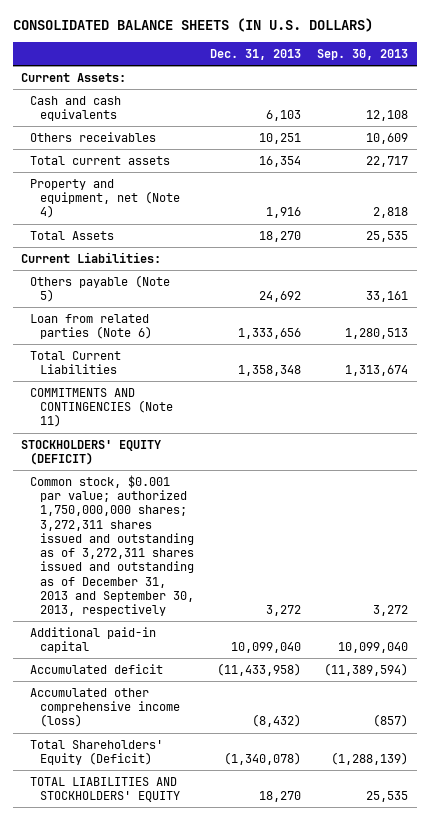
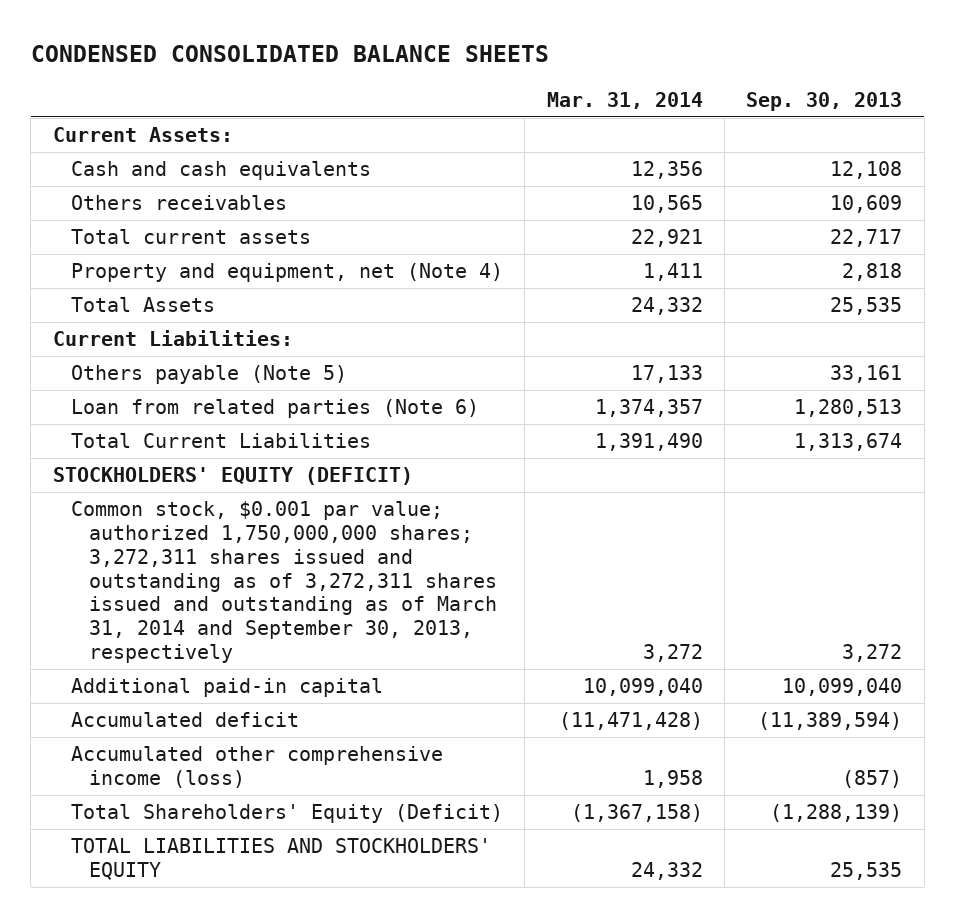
- CONSOLIDATED BALANCE SHEETS (IN U.S. DOLLARS)
+ CONDENSED CONSOLIDATED BALANCE SHEETS
- | Dec. 31, 2013 | Sep. 30, 2013
+ | Mar. 31, 2014 | Sep. 30, 2013
- COMMITMENTS AND CONTINGENCIES (Note 11)
- Common stock, $0.001 par value; authorized 1,750,000,000 shares; 3,272,311 shares issued and outstanding as of 3,272,311 shares issued and outstanding as of December 31, 2013 and September 30, 2013, respectively | 3,272 | 3,272
+ Common stock, $0.001 par value; authorized 1,750,000,000 shares; 3,272,311 shares issued and outstanding as of 3,272,311 shares issued and outstanding as of March 31, 2014 and September 30, 2013, respectively | 3,272 | 3,272

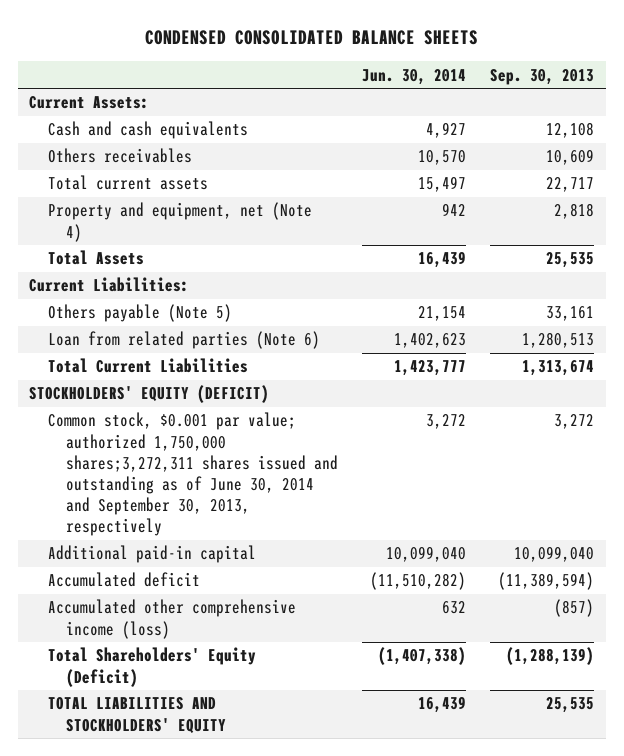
- | Mar. 31, 2014 | Sep. 30, 2013
+ | Jun. 30, 2014 | Sep. 30, 2013
- Common stock, $0.001 par value; authorized 1,750,000,000 shares; 3,272,311 shares issued and outstanding as of 3,272,311 shares issued and outstanding as of March 31, 2014 and September 30, 2013, respectively | 3,272 | 3,272
+ Common stock, $0.001 par value; authorized 1,750,000 shares;3,272,311 shares issued and outstanding as of June 30, 2014 and September 30, 2013, respectively | 3,272 | 3,272

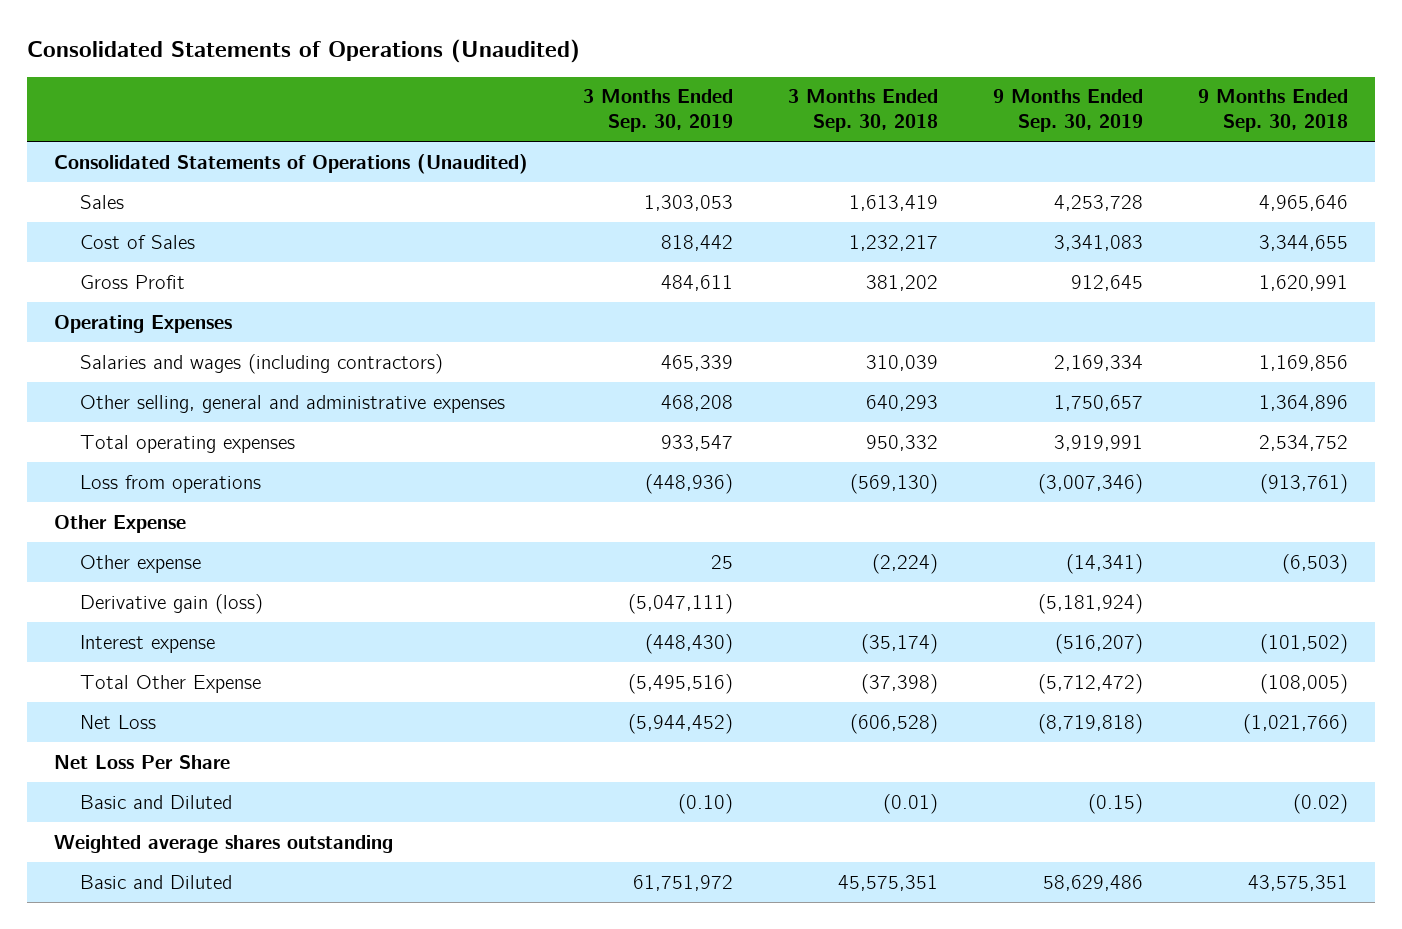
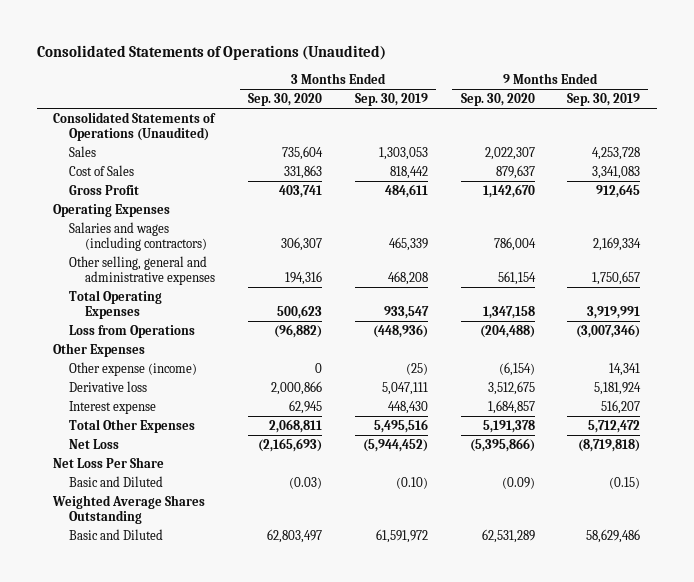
- | 3 Months Ended Sep. 30, 2019 | 3 Months Ended Sep. 30, 2018 | 9 Months Ended Sep. 30, 2019 | 9 Months Ended Sep. 30, 2018
+ | 3 Months Ended Sep. 30, 2020 | 3 Months Ended Sep. 30, 2019 | 9 Months Ended Sep. 30, 2020 | 9 Months Ended Sep. 30, 2019
- Total operating expenses | 933,547 | 950,332 | 3,919,991 | 2,534,752
- Loss from operations | (448,936) | (569,130) | (3,007,346) | (913,761)
- Other Expense
- Other expense | 25 | (2,224) | (14,341) | (6,503)
- Derivative gain (loss) | (5,047,111) | | (5,181,924) |
- Interest expense | (448,430) | (35,174) | (516,207) | (101,502)
- Total Other Expense | (5,495,516) | (37,398) | (5,712,472) | (108,005)
+ Total Operating Expenses | 500,623 | 933,547 | 1,347,158 | 3,919,991
+ Loss from Operations | (96,882) | (448,936) | (204,488) | (3,007,346)
+ Other Expenses
+ Other expense (income) | 0 | (25) | (6,154) | 14,341
+ Derivative loss | 2,000,866 | 5,047,111 | 3,512,675 | 5,181,924
+ Interest expense | 62,945 | 448,430 | 1,684,857 | 516,207
+ Total Other Expenses | 2,068,811 | 5,495,516 | 5,191,378 | 5,712,472
- Weighted average shares outstanding
- Basic and Diluted | 61,751,972 | 45,575,351 | 58,629,486 | 43,575,351
+ Weighted Average Shares Outstanding
+ Basic and Diluted | 62,803,497 | 61,591,972 | 62,531,289 | 58,629,486

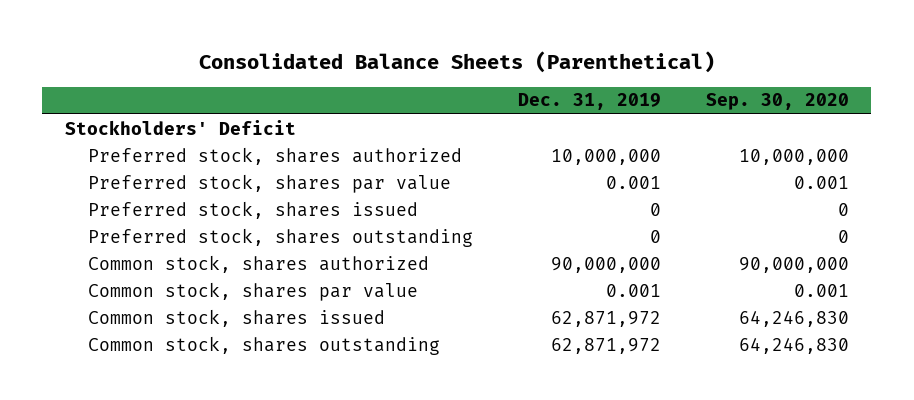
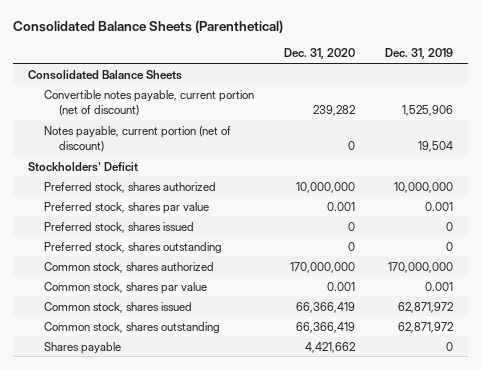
- | Dec. 31, 2019 | Sep. 30, 2020
+ | Dec. 31, 2020 | Dec. 31, 2019
+ Consolidated Balance Sheets
+ Convertible notes payable, current portion (net of discount) | 239,282 | 1,525,906
+ Notes payable, current portion (net of discount) | 0 | 19,504
- Common stock, shares authorized | 90,000,000 | 90,000,000
+ Common stock, shares authorized | 170,000,000 | 170,000,000
+ Shares payable | 4,421,662 | 0

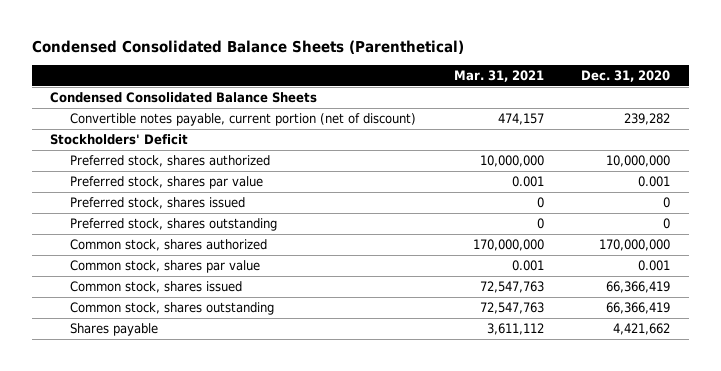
- Consolidated Balance Sheets (Parenthetical)
+ Condensed Consolidated Balance Sheets (Parenthetical)
- | Dec. 31, 2020 | Dec. 31, 2019
+ | Mar. 31, 2021 | Dec. 31, 2020
- Consolidated Balance Sheets
+ Condensed Consolidated Balance Sheets
- Notes payable, current portion (net of discount) | 0 | 19,504

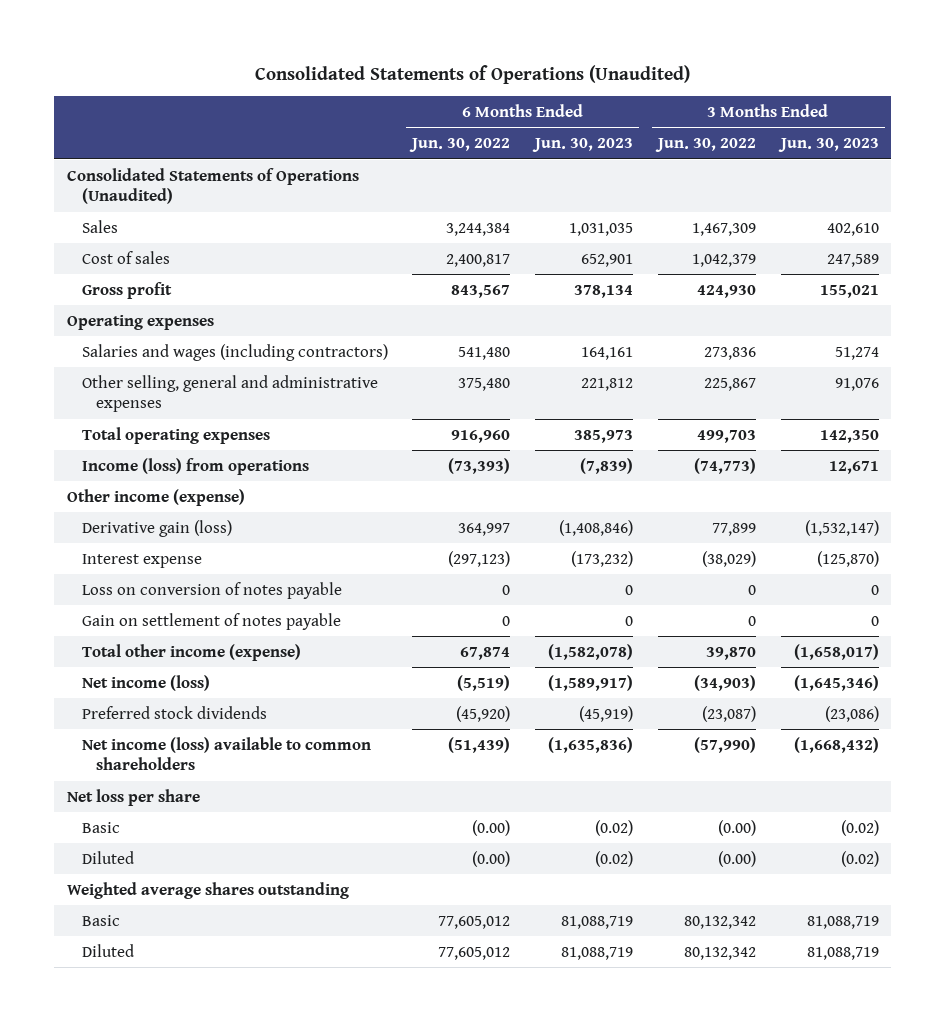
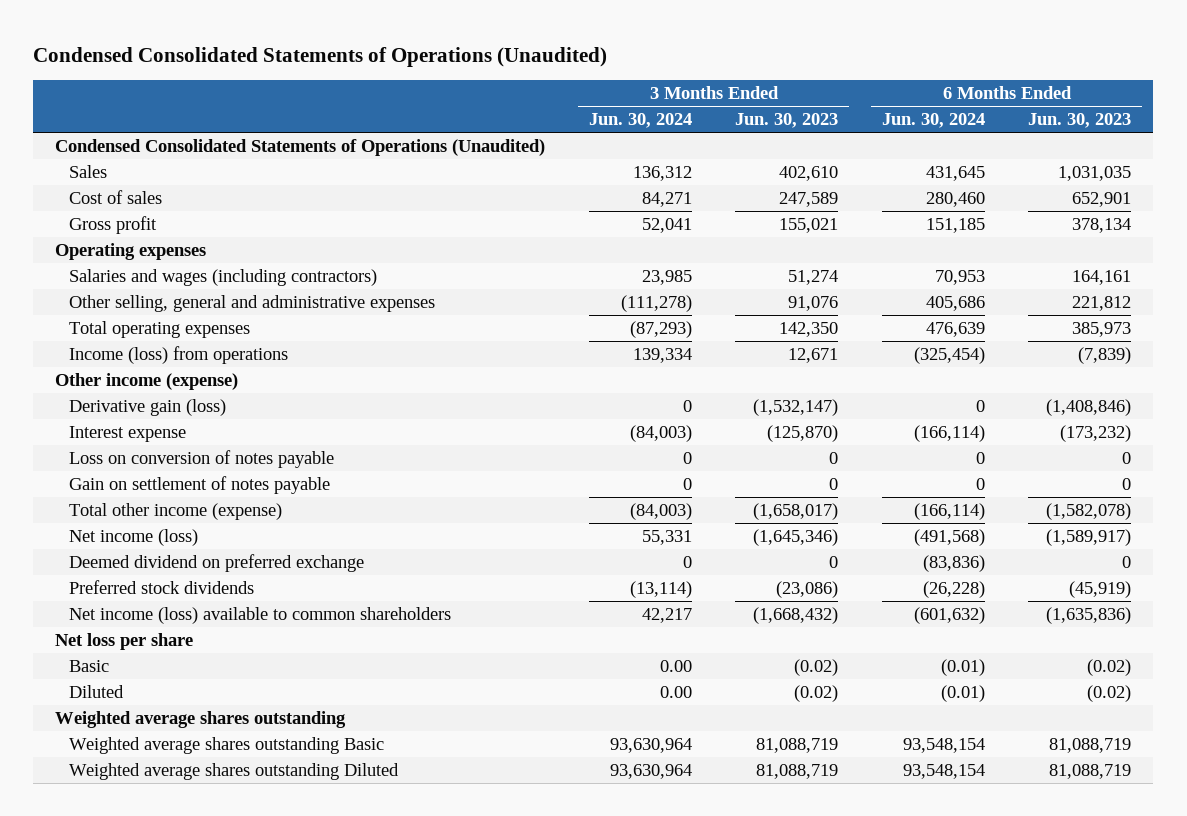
- Consolidated Statements of Operations (Unaudited)
+ Condensed Consolidated Statements of Operations (Unaudited)
- | 6 Months Ended Jun. 30, 2022 | 6 Months Ended Jun. 30, 2023 | 3 Months Ended Jun. 30, 2022 | 3 Months Ended Jun. 30, 2023
+ | 3 Months Ended Jun. 30, 2024 | 3 Months Ended Jun. 30, 2023 | 6 Months Ended Jun. 30, 2024 | 6 Months Ended Jun. 30, 2023
- Consolidated Statements of Operations (Unaudited)
+ Condensed Consolidated Statements of Operations (Unaudited)
+ Deemed dividend on preferred exchange | 0 | 0 | (83,836) | 0
- Basic | 77,605,012 | 81,088,719 | 80,132,342 | 81,088,719
- Diluted | 77,605,012 | 81,088,719 | 80,132,342 | 81,088,719
+ Weighted average shares outstanding Basic | 93,630,964 | 81,088,719 | 93,548,154 | 81,088,719
+ Weighted average shares outstanding Diluted | 93,630,964 | 81,088,719 | 93,548,154 | 81,088,719

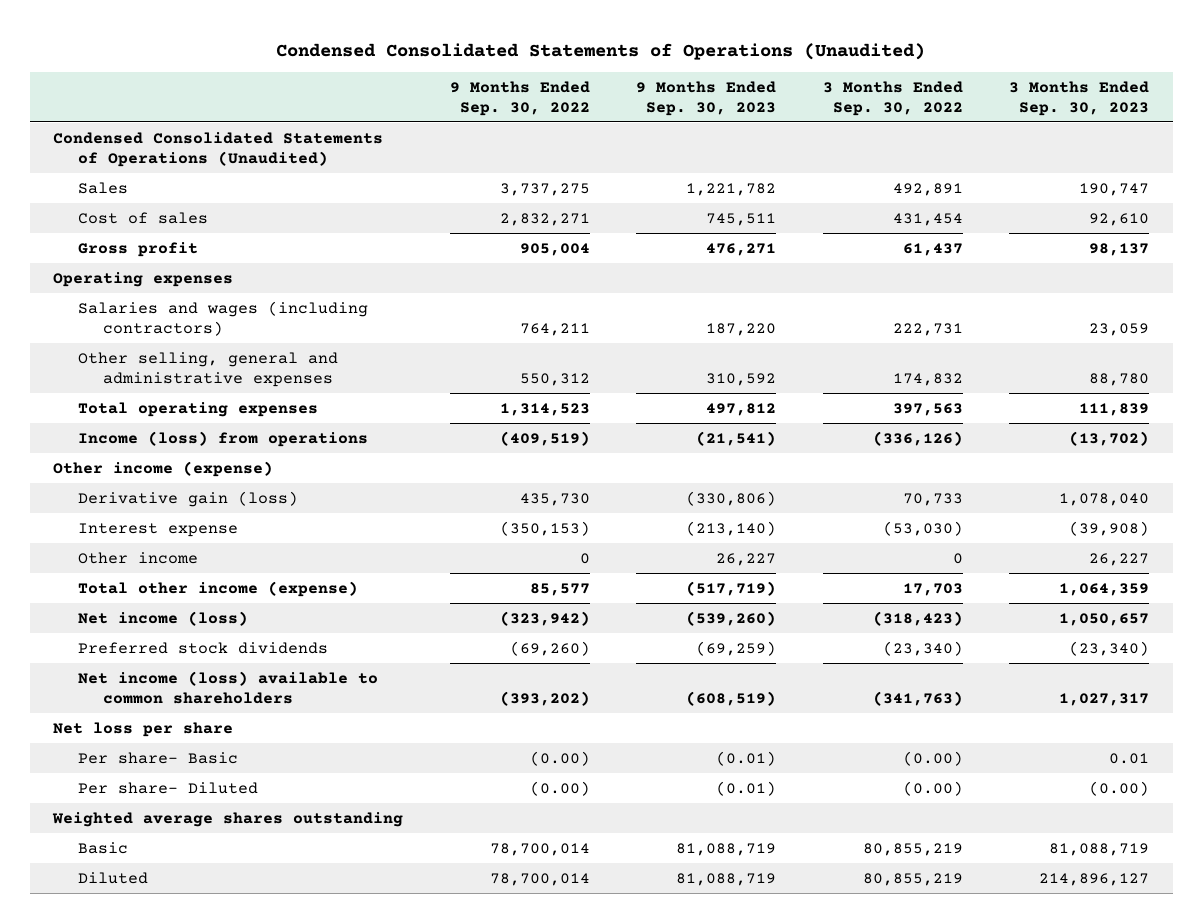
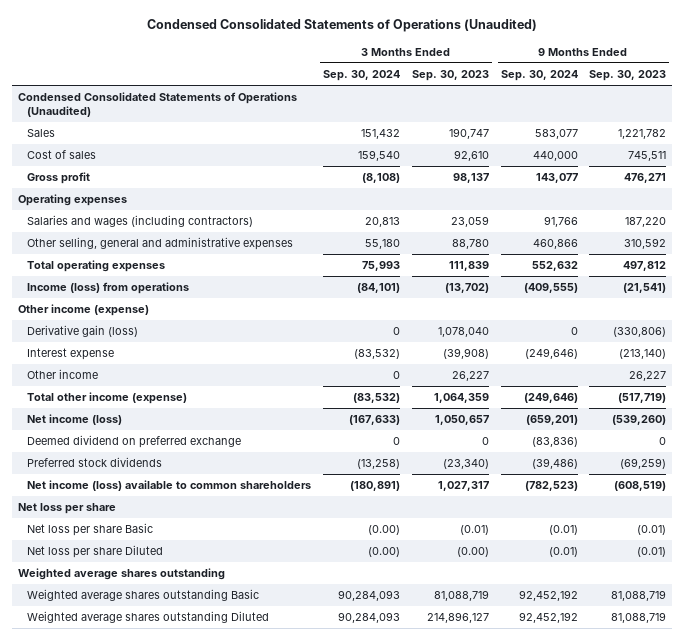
- | 9 Months Ended Sep. 30, 2022 | 9 Months Ended Sep. 30, 2023 | 3 Months Ended Sep. 30, 2022 | 3 Months Ended Sep. 30, 2023
+ | 3 Months Ended Sep. 30, 2024 | 3 Months Ended Sep. 30, 2023 | 9 Months Ended Sep. 30, 2024 | 9 Months Ended Sep. 30, 2023
+ Deemed dividend on preferred exchange | 0 | 0 | (83,836) | 0
- Per share- Basic | (0.00) | (0.01) | (0.00) | 0.01
- Per share- Diluted | (0.00) | (0.01) | (0.00) | (0.00)
+ Net loss per share Basic | (0.00) | (0.01) | (0.01) | (0.01)
+ Net loss per share Diluted | (0.00) | (0.00) | (0.01) | (0.01)
- Basic | 78,700,014 | 81,088,719 | 80,855,219 | 81,088,719
- Diluted | 78,700,014 | 81,088,719 | 80,855,219 | 214,896,127
+ Weighted average shares outstanding Basic | 90,284,093 | 81,088,719 | 92,452,192 | 81,088,719
+ Weighted average shares outstanding Diluted | 90,284,093 | 214,896,127 | 92,452,192 | 81,088,719

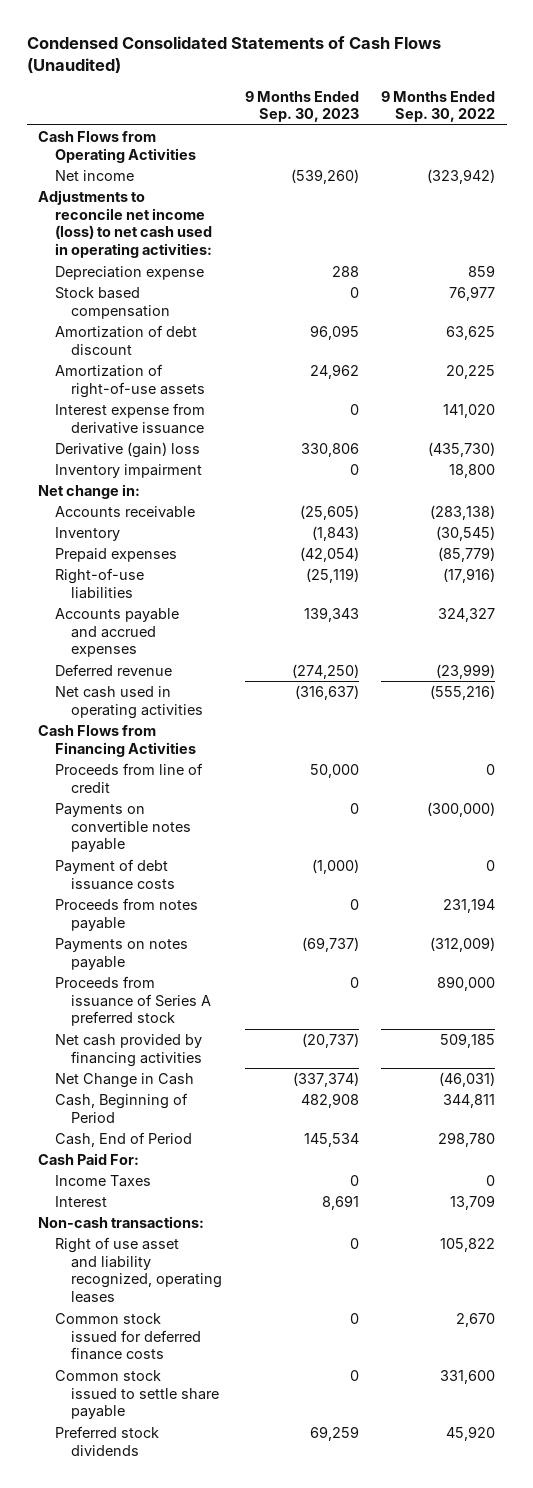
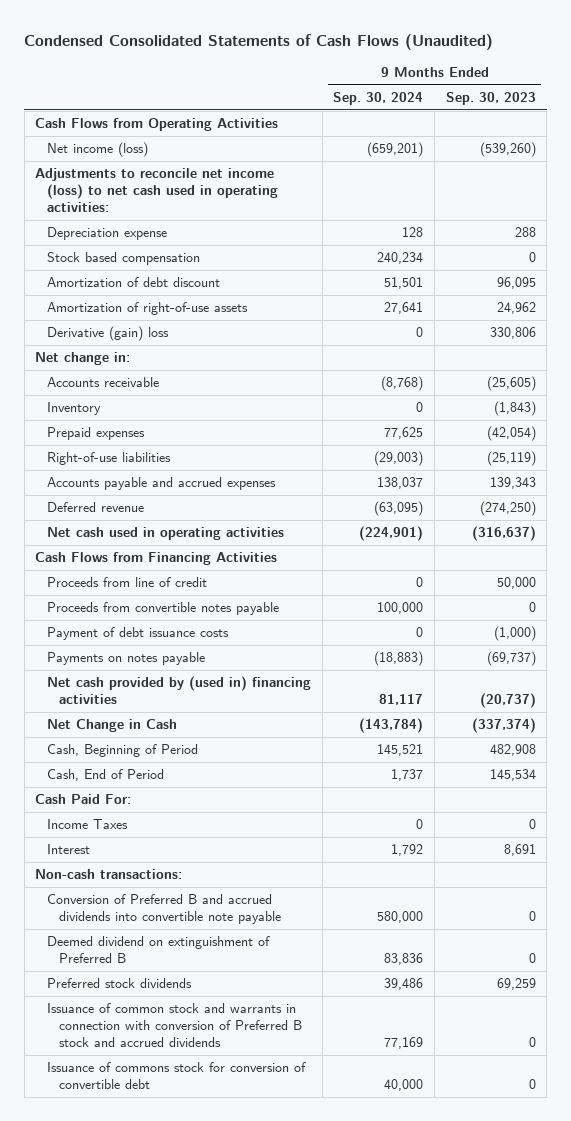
- | 9 Months Ended Sep. 30, 2023 | 9 Months Ended Sep. 30, 2022
+ | 9 Months Ended Sep. 30, 2024 | 9 Months Ended Sep. 30, 2023
- Net income | (539,260) | (323,942)
+ Net income (loss) | (659,201) | (539,260)
- Interest expense from derivative issuance | 0 | 141,020
- Inventory impairment | 0 | 18,800
- Payments on convertible notes payable | 0 | (300,000)
+ Proceeds from convertible notes payable | 100,000 | 0
- Proceeds from notes payable | 0 | 231,194
- Proceeds from issuance of Series A preferred stock | 0 | 890,000
- Net cash provided by financing activities | (20,737) | 509,185
+ Net cash provided by (used in) financing activities | 81,117 | (20,737)
- Right of use asset and liability recognized, operating leases | 0 | 105,822
- Common stock issued for deferred finance costs | 0 | 2,670
- Common stock issued to settle share payable | 0 | 331,600
+ Conversion of Preferred B and accrued dividends into convertible note payable | 580,000 | 0
+ Deemed dividend on extinguishment of Preferred B | 83,836 | 0
+ Issuance of common stock and warrants in connection with conversion of Preferred B stock and accrued dividends | 77,169 | 0
+ Issuance of commons stock for conversion of convertible debt | 40,000 | 0

